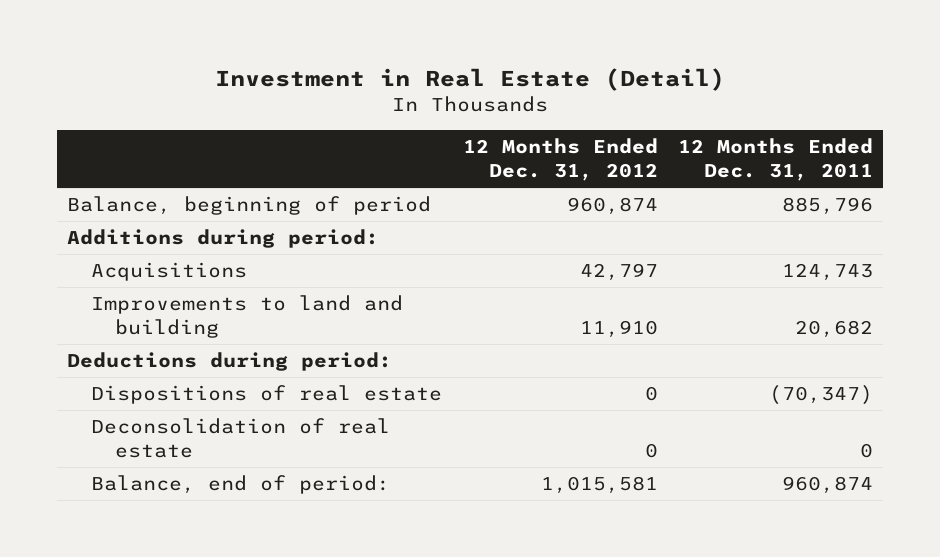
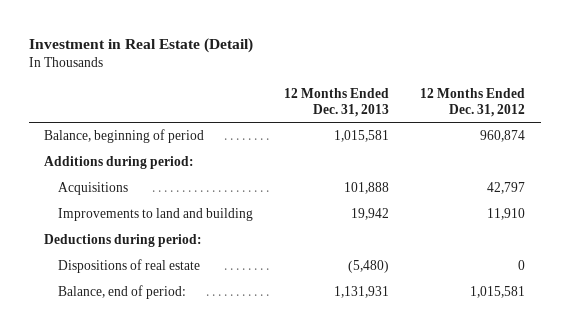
- | 12 Months Ended Dec. 31, 2012 | 12 Months Ended Dec. 31, 2011
+ | 12 Months Ended Dec. 31, 2013 | 12 Months Ended Dec. 31, 2012
- Deconsolidation of real estate | 0 | 0

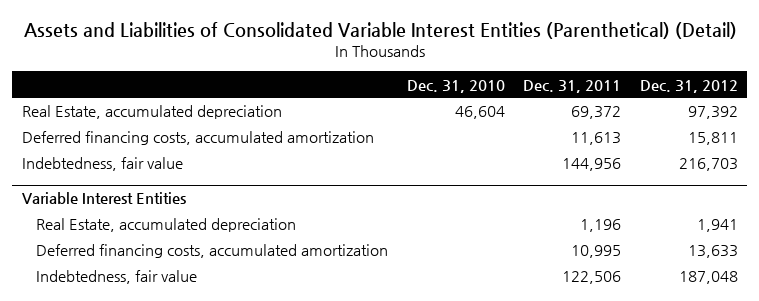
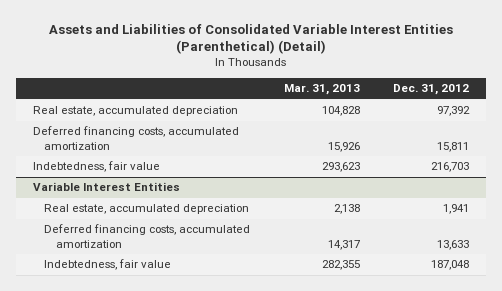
- | Dec. 31, 2010 | Dec. 31, 2011 | Dec. 31, 2012
+ | Mar. 31, 2013 | Dec. 31, 2012
- Real Estate, accumulated depreciation | 46,604 | 69,372 | 97,392
+ Real estate, accumulated depreciation | 104,828 | 97,392
@ Variable Interest Entities
- Real Estate, accumulated depreciation | | 1,196 | 1,941
+ Real estate, accumulated depreciation | 2,138 | 1,941

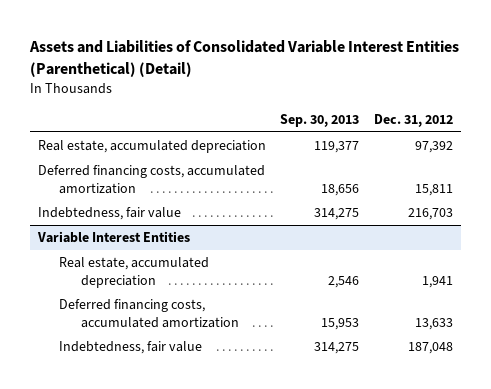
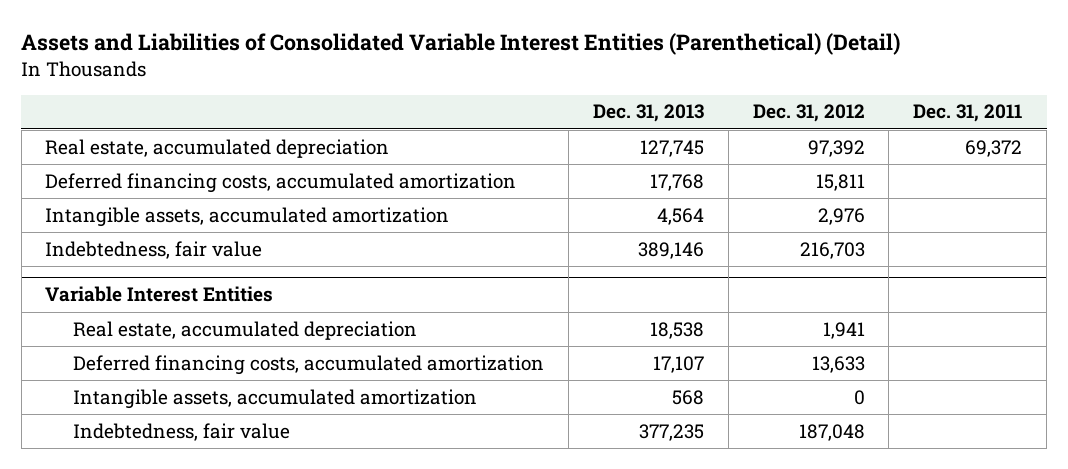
- | Sep. 30, 2013 | Dec. 31, 2012
+ | Dec. 31, 2013 | Dec. 31, 2012 | Dec. 31, 2011
+ Intangible assets, accumulated amortization | 4,564 | 2,976 |
@ Variable Interest Entities
+ Intangible assets, accumulated amortization | 568 | 0 |

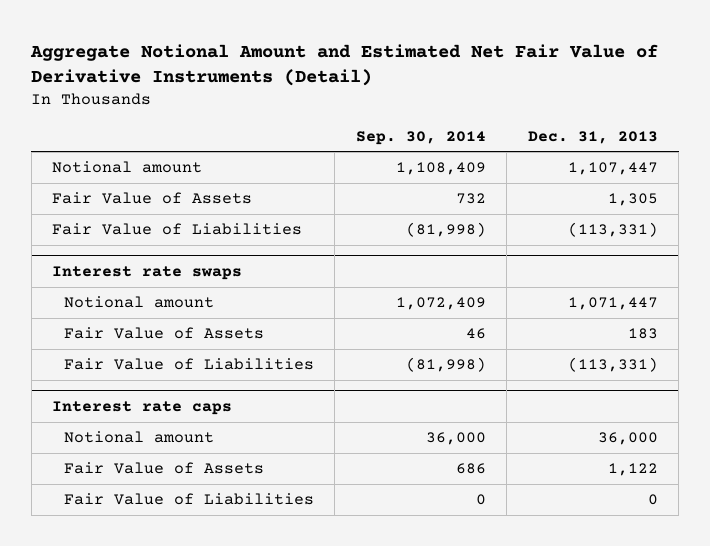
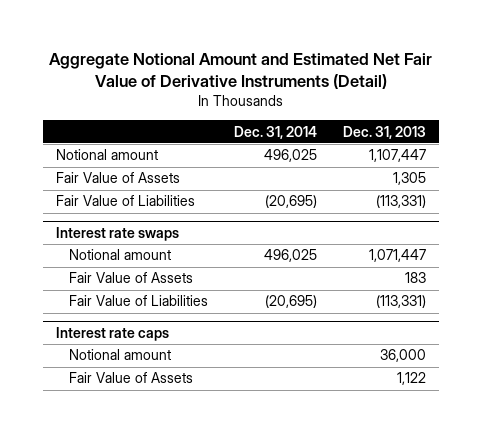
- | Sep. 30, 2014 | Dec. 31, 2013
+ | Dec. 31, 2014 | Dec. 31, 2013
@ Interest rate caps
- Fair Value of Liabilities | 0 | 0

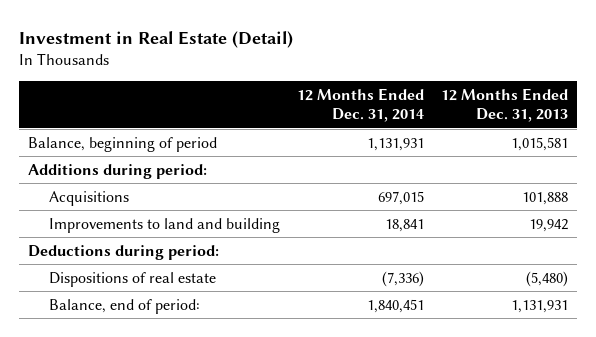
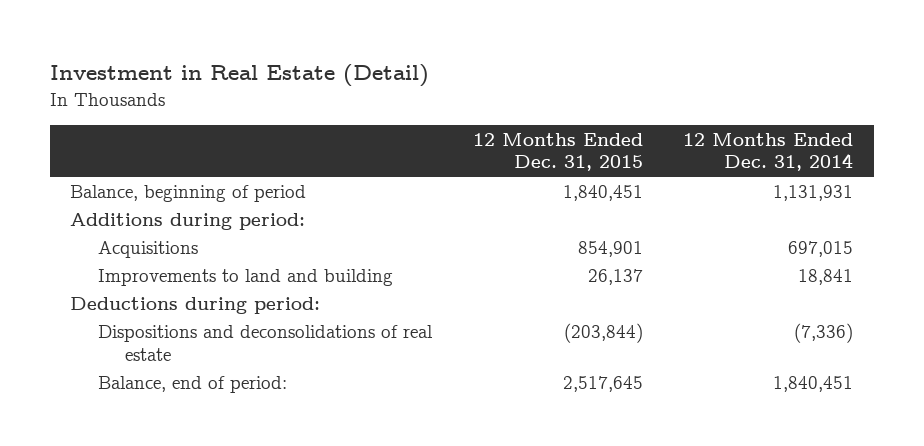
- | 12 Months Ended Dec. 31, 2014 | 12 Months Ended Dec. 31, 2013
+ | 12 Months Ended Dec. 31, 2015 | 12 Months Ended Dec. 31, 2014
- Dispositions of real estate | (7,336) | (5,480)
+ Dispositions and deconsolidations of real estate | (203,844) | (7,336)

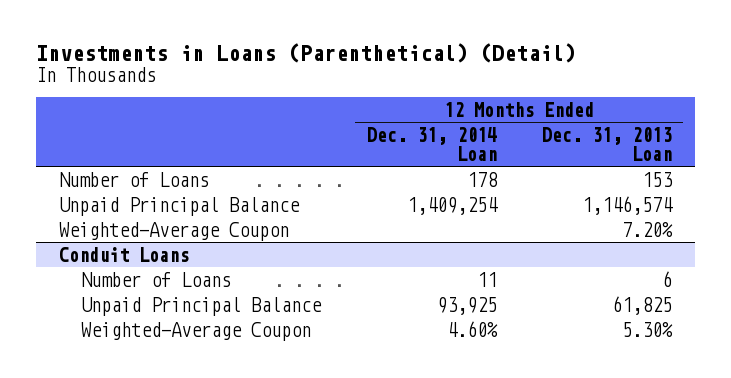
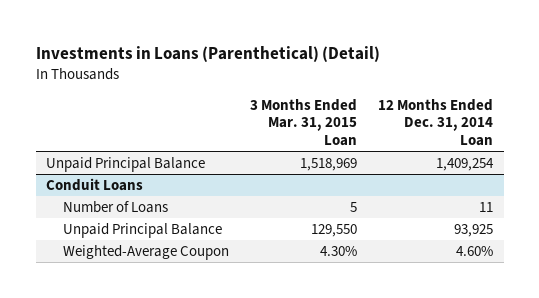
- | 12 Months Ended Dec. 31, 2014 Loan | 12 Months Ended Dec. 31, 2013 Loan
+ | 3 Months Ended Mar. 31, 2015 Loan | 12 Months Ended Dec. 31, 2014 Loan
- Number of Loans | 178 | 153
- Weighted-Average Coupon | | 7.20%

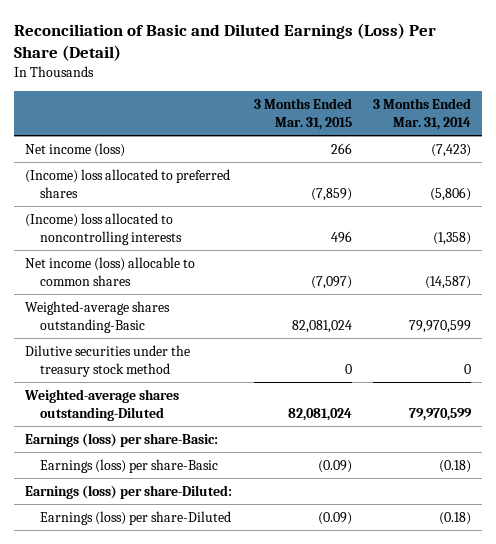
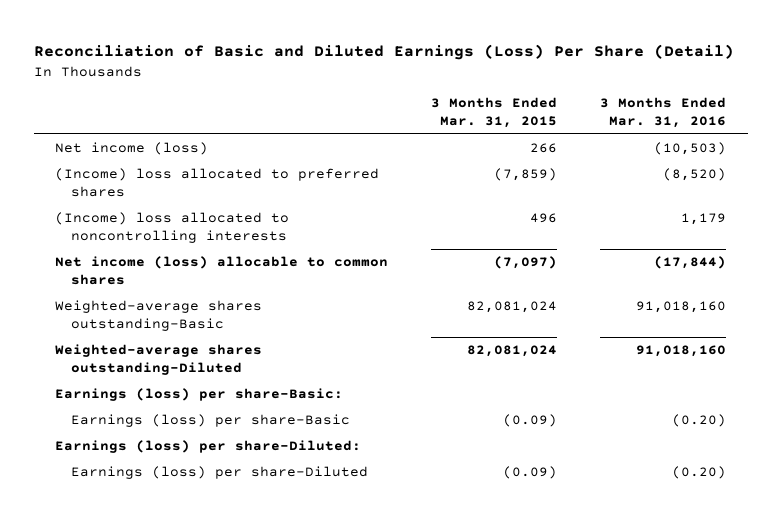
- | 3 Months Ended Mar. 31, 2015 | 3 Months Ended Mar. 31, 2014
+ | 3 Months Ended Mar. 31, 2015 | 3 Months Ended Mar. 31, 2016
- Dilutive securities under the treasury stock method | 0 | 0

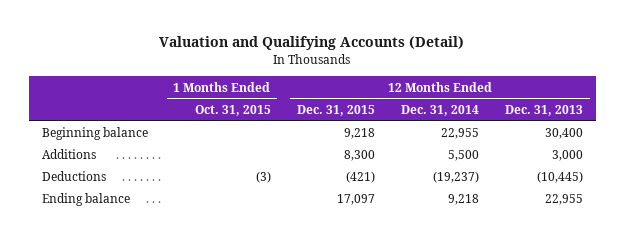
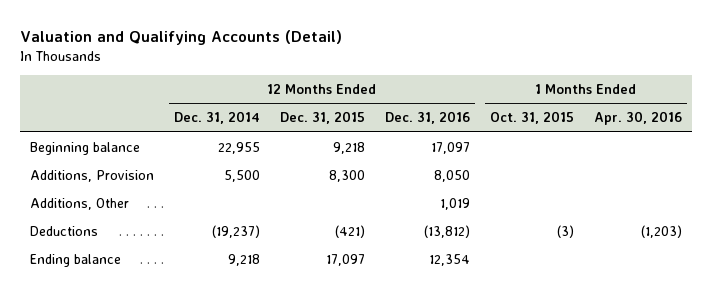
- | 1 Months Ended Oct. 31, 2015 | 12 Months Ended Dec. 31, 2015 | 12 Months Ended Dec. 31, 2014 | 12 Months Ended Dec. 31, 2013
+ | 12 Months Ended Dec. 31, 2014 | 12 Months Ended Dec. 31, 2015 | 12 Months Ended Dec. 31, 2016 | 1 Months Ended Oct. 31, 2015 | 1 Months Ended Apr. 30, 2016
- Additions | | 8,300 | 5,500 | 3,000
+ Additions, Provision | 5,500 | 8,300 | 8,050 | |
+ Additions, Other | | | 1,019 | |

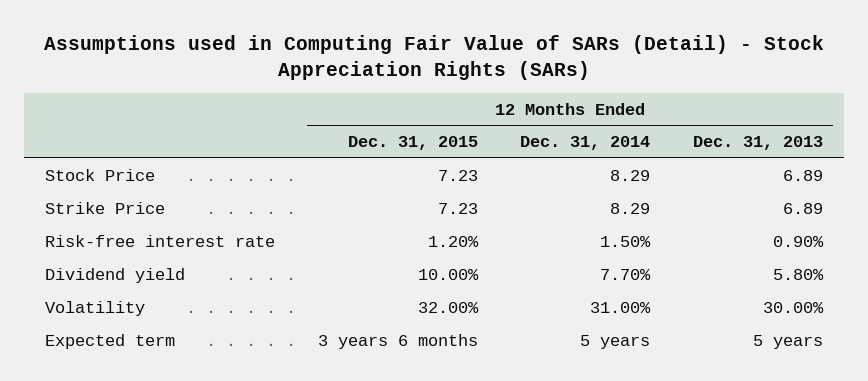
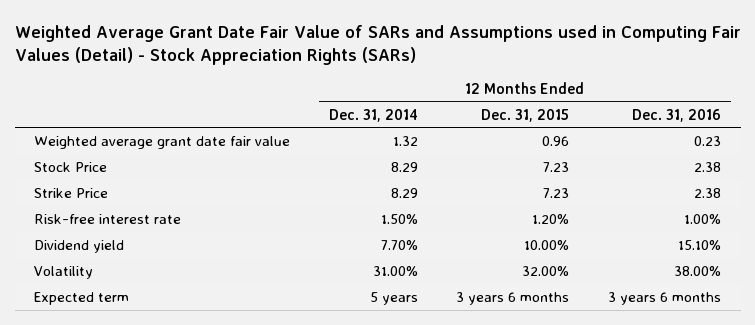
- Assumptions used in Computing Fair Value of SARs (Detail) - Stock Appreciation Rights (SARs)
+ Weighted Average Grant Date Fair Value of SARs and Assumptions used in Computing Fair Values (Detail) - Stock Appreciation Rights (SARs)
- | 12 Months Ended Dec. 31, 2015 | 12 Months Ended Dec. 31, 2014 | 12 Months Ended Dec. 31, 2013
+ | 12 Months Ended Dec. 31, 2014 | 12 Months Ended Dec. 31, 2015 | 12 Months Ended Dec. 31, 2016
+ Weighted average grant date fair value | 1.32 | 0.96 | 0.23

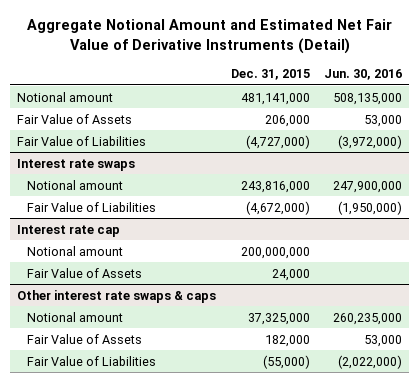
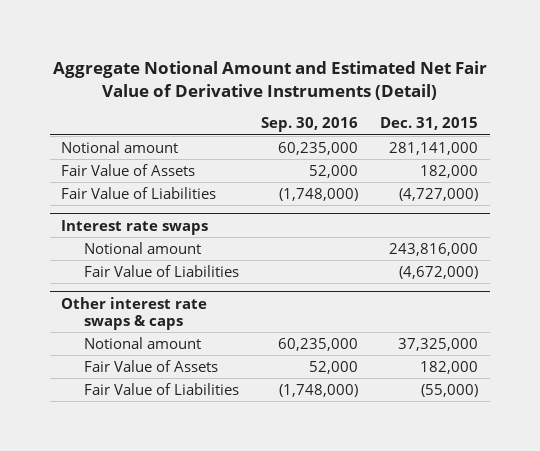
- | Dec. 31, 2015 | Jun. 30, 2016
+ | Sep. 30, 2016 | Dec. 31, 2015
- Notional amount | 481,141,000 | 508,135,000
- Fair Value of Assets | 206,000 | 53,000
+ Notional amount | 60,235,000 | 281,141,000
+ Fair Value of Assets | 52,000 | 182,000
- Interest rate cap
- Notional amount | 200,000,000 |
- Fair Value of Assets | 24,000 |

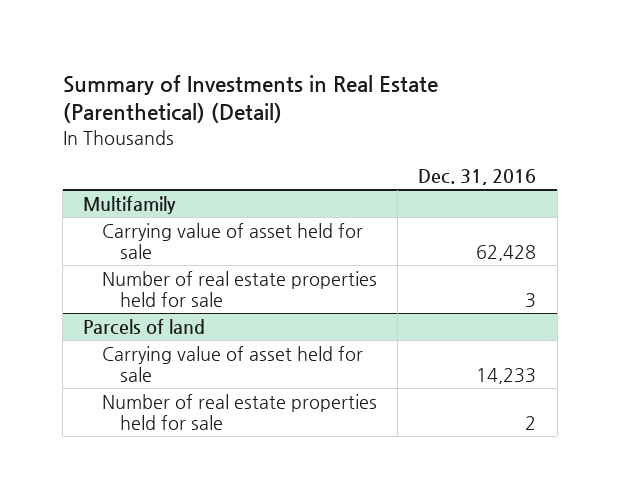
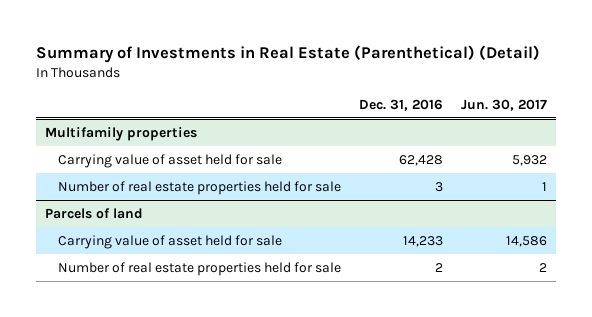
- | Dec. 31, 2016
+ | Dec. 31, 2016 | Jun. 30, 2017
- Multifamily
+ Multifamily properties

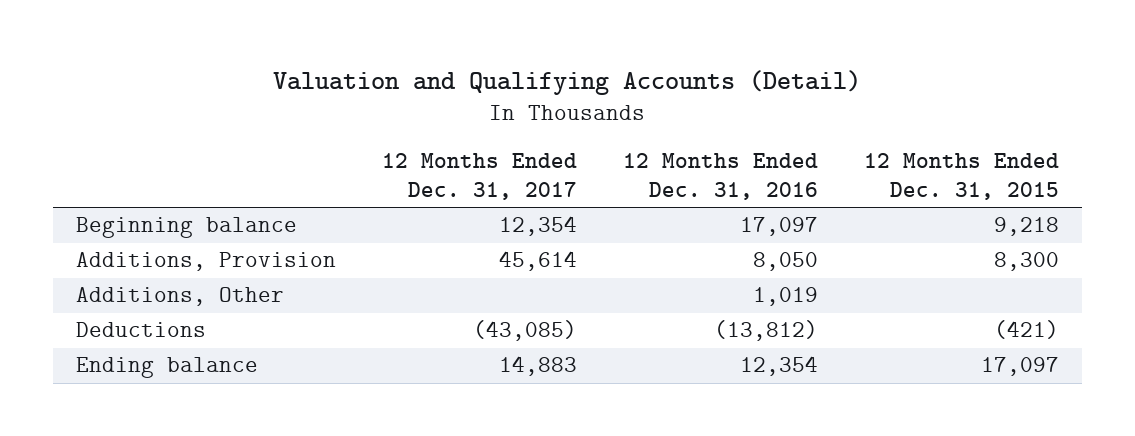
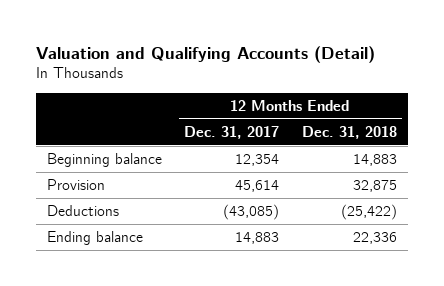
- | 12 Months Ended Dec. 31, 2017 | 12 Months Ended Dec. 31, 2016 | 12 Months Ended Dec. 31, 2015
+ | 12 Months Ended Dec. 31, 2017 | 12 Months Ended Dec. 31, 2018
- Additions, Provision | 45,614 | 8,050 | 8,300
- Additions, Other | | 1,019 |
+ Provision | 45,614 | 32,875

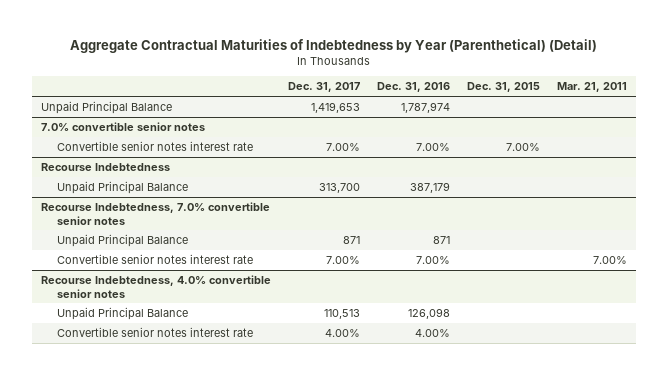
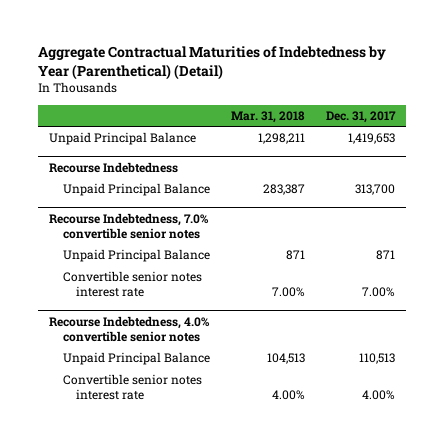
- | Dec. 31, 2017 | Dec. 31, 2016 | Dec. 31, 2015 | Mar. 21, 2011
+ | Mar. 31, 2018 | Dec. 31, 2017
- 7.0% convertible senior notes
- Convertible senior notes interest rate | 7.00% | 7.00% | 7.00% |

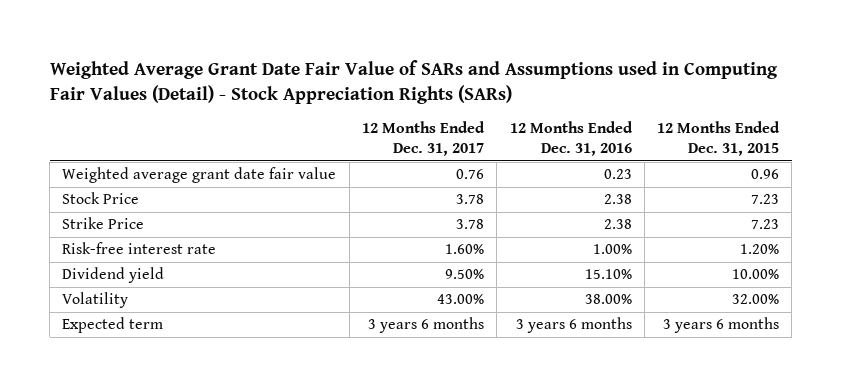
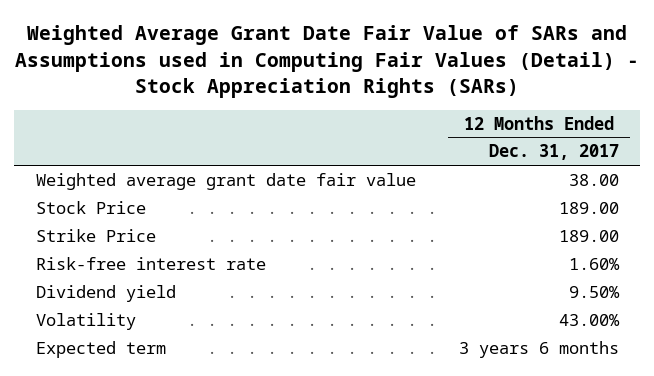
- | 12 Months Ended Dec. 31, 2017 | 12 Months Ended Dec. 31, 2016 | 12 Months Ended Dec. 31, 2015
+ | 12 Months Ended Dec. 31, 2017
- Weighted average grant date fair value | 0.76 | 0.23 | 0.96
- Stock Price | 3.78 | 2.38 | 7.23
- Strike Price | 3.78 | 2.38 | 7.23
+ Weighted average grant date fair value | 38.00
+ Stock Price | 189.00
+ Strike Price | 189.00

